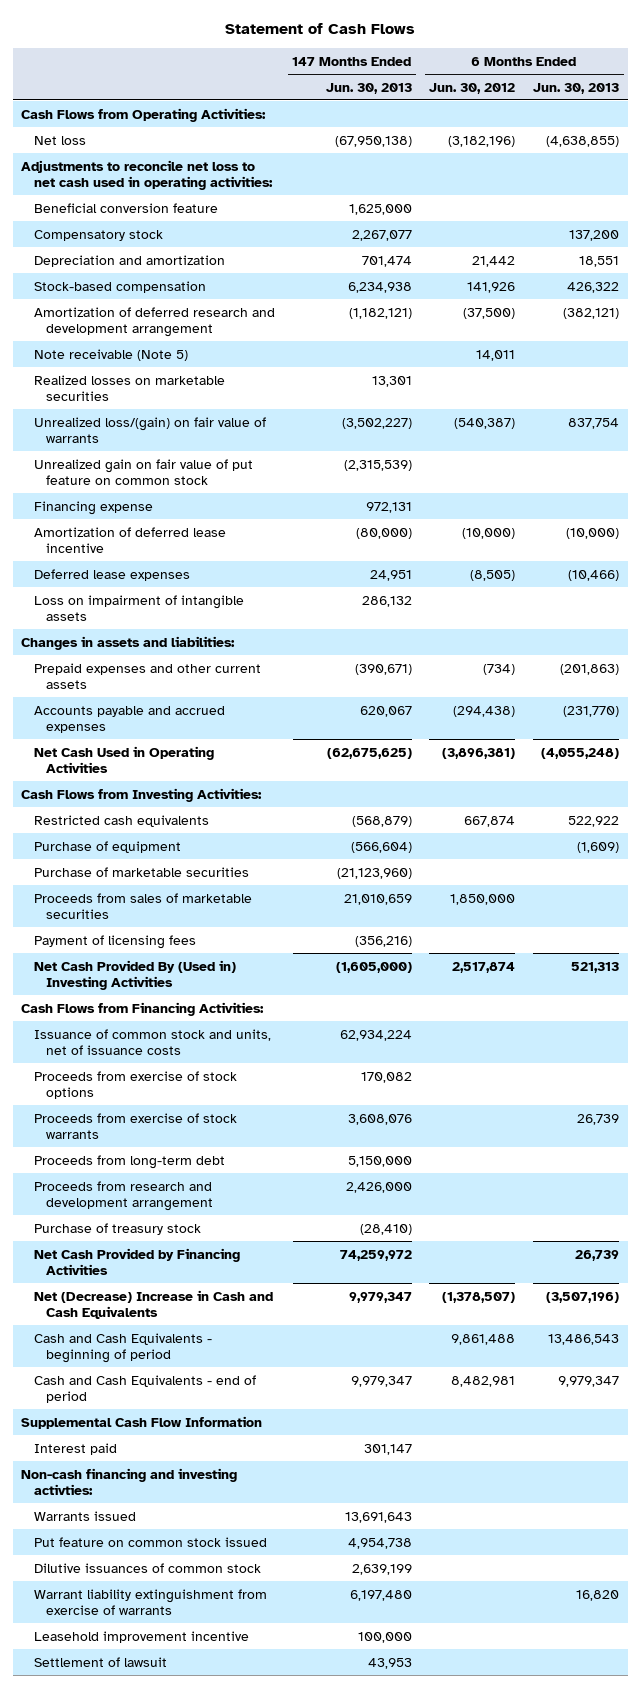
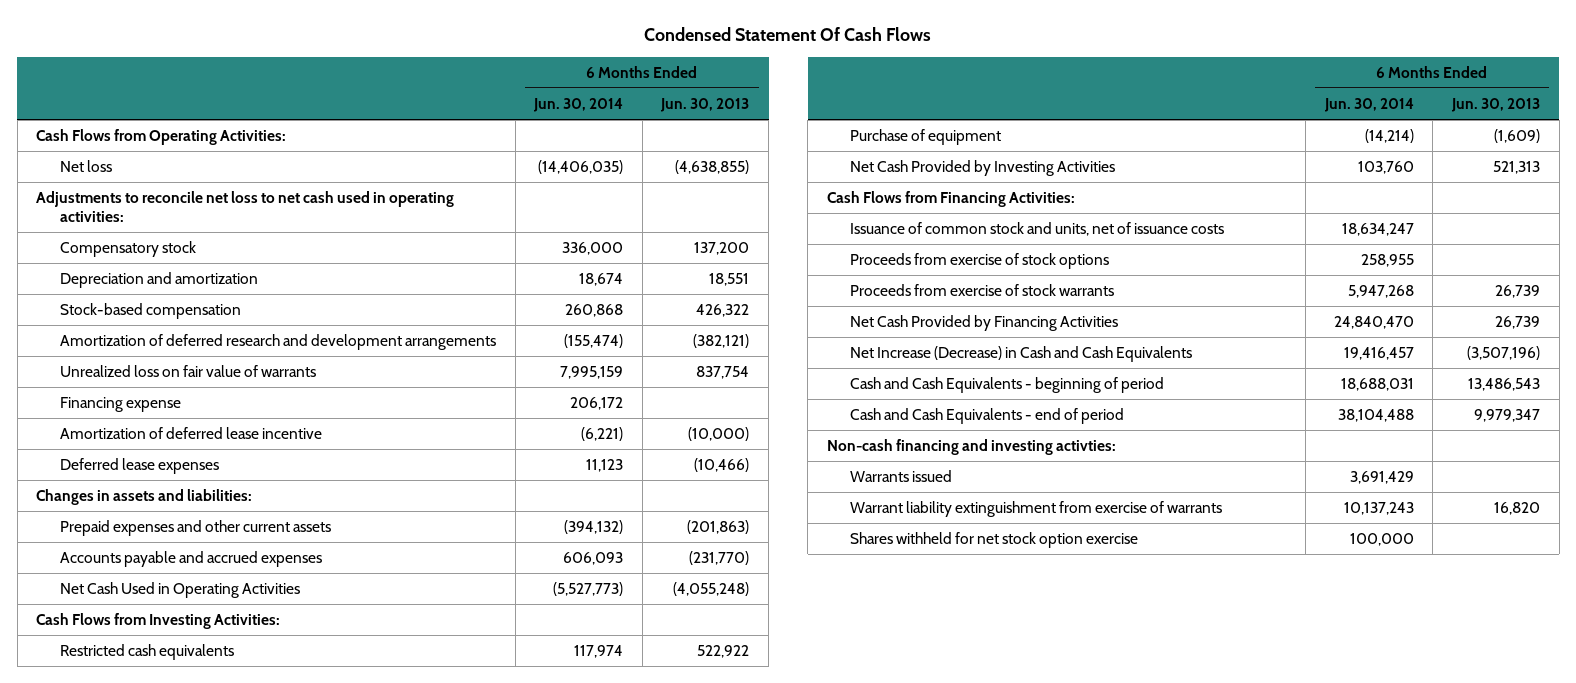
- Statement of Cash Flows
+ Condensed Statement Of Cash Flows
- | 147 Months Ended Jun. 30, 2013 | 6 Months Ended Jun. 30, 2012 | 6 Months Ended Jun. 30, 2013
+ | 6 Months Ended Jun. 30, 2014 | 6 Months Ended Jun. 30, 2013
- Beneficial conversion feature | 1,625,000 | |
- Amortization of deferred research and development arrangement | (1,182,121) | (37,500) | (382,121)
- Note receivable (Note 5) | | 14,011 |
- Realized losses on marketable securities | 13,301 | |
- Unrealized loss/(gain) on fair value of warrants | (3,502,227) | (540,387) | 837,754
- Unrealized gain on fair value of put feature on common stock | (2,315,539) | |
+ Amortization of deferred research and development arrangements | (155,474) | (382,121)
+ Unrealized loss on fair value of warrants | 7,995,159 | 837,754
- Loss on impairment of intangible assets | 286,132 | |
- Purchase of marketable securities | (21,123,960) | |
- Proceeds from sales of marketable securities | 21,010,659 | 1,850,000 |
- Payment of licensing fees | (356,216) | |
- Net Cash Provided By (Used in) Investing Activities | (1,605,000) | 2,517,874 | 521,313
+ Net Cash Provided by Investing Activities | 103,760 | 521,313
- Proceeds from long-term debt | 5,150,000 | |
- Proceeds from research and development arrangement | 2,426,000 | |
- Purchase of treasury stock | (28,410) | |
- Net (Decrease) Increase in Cash and Cash Equivalents | 9,979,347 | (1,378,507) | (3,507,196)
+ Net Increase (Decrease) in Cash and Cash Equivalents | 19,416,457 | (3,507,196)
- Supplemental Cash Flow Information
- Interest paid | 301,147 | |
- Put feature on common stock issued | 4,954,738 | |
- Dilutive issuances of common stock | 2,639,199 | |
- Leasehold improvement incentive | 100,000 | |
- Settlement of lawsuit | 43,953 | |
+ Shares withheld for net stock option exercise | 100,000 |

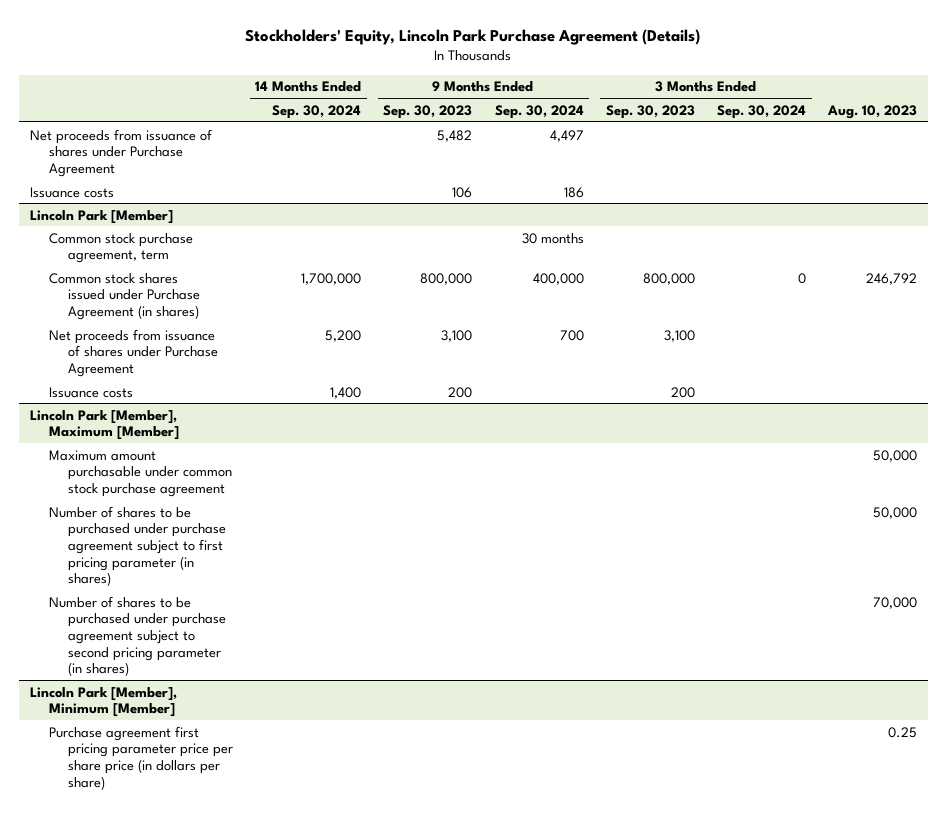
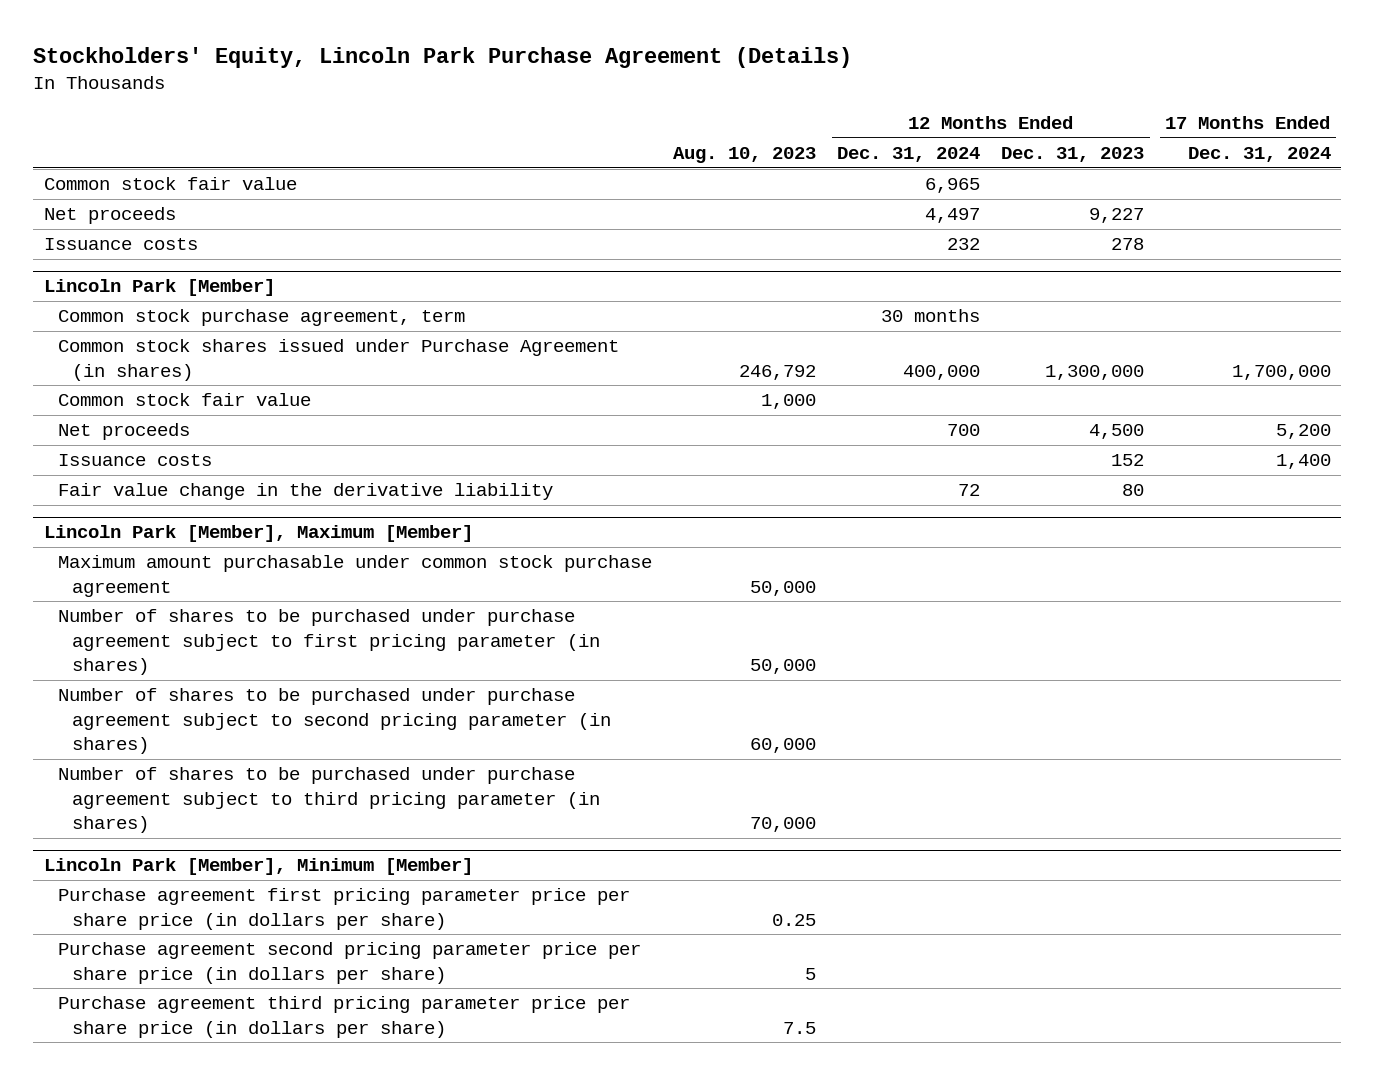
- | 14 Months Ended Sep. 30, 2024 | 9 Months Ended Sep. 30, 2023 | 9 Months Ended Sep. 30, 2024 | 3 Months Ended Sep. 30, 2023 | 3 Months Ended Sep. 30, 2024 | Aug. 10, 2023
+ | Aug. 10, 2023 | 12 Months Ended Dec. 31, 2024 | 12 Months Ended Dec. 31, 2023 | 17 Months Ended Dec. 31, 2024
- Net proceeds from issuance of shares under Purchase Agreement | | 5,482 | 4,497 | | |
+ Common stock fair value | | 6,965 | |
+ Net proceeds | | 4,497 | 9,227 |
@ Lincoln Park [Member]
- Net proceeds from issuance of shares under Purchase Agreement | 5,200 | 3,100 | 700 | 3,100 | |
+ Common stock fair value | 1,000 | | |
+ Net proceeds | | 700 | 4,500 | 5,200
+ Fair value change in the derivative liability | | 72 | 80 |
@ Lincoln Park [Member], Maximum [Member]
- Number of shares to be purchased under purchase agreement subject to second pricing parameter (in shares) | | | | | | 70,000
+ Number of shares to be purchased under purchase agreement subject to second pricing parameter (in shares) | 60,000 | | |
+ Number of shares to be purchased under purchase agreement subject to third pricing parameter (in shares) | 70,000 | | |
@ Lincoln Park [Member], Minimum [Member]
+ Purchase agreement second pricing parameter price per share price (in dollars per share) | 5 | | |
+ Purchase agreement third pricing parameter price per share price (in dollars per share) | 7.5 | | |

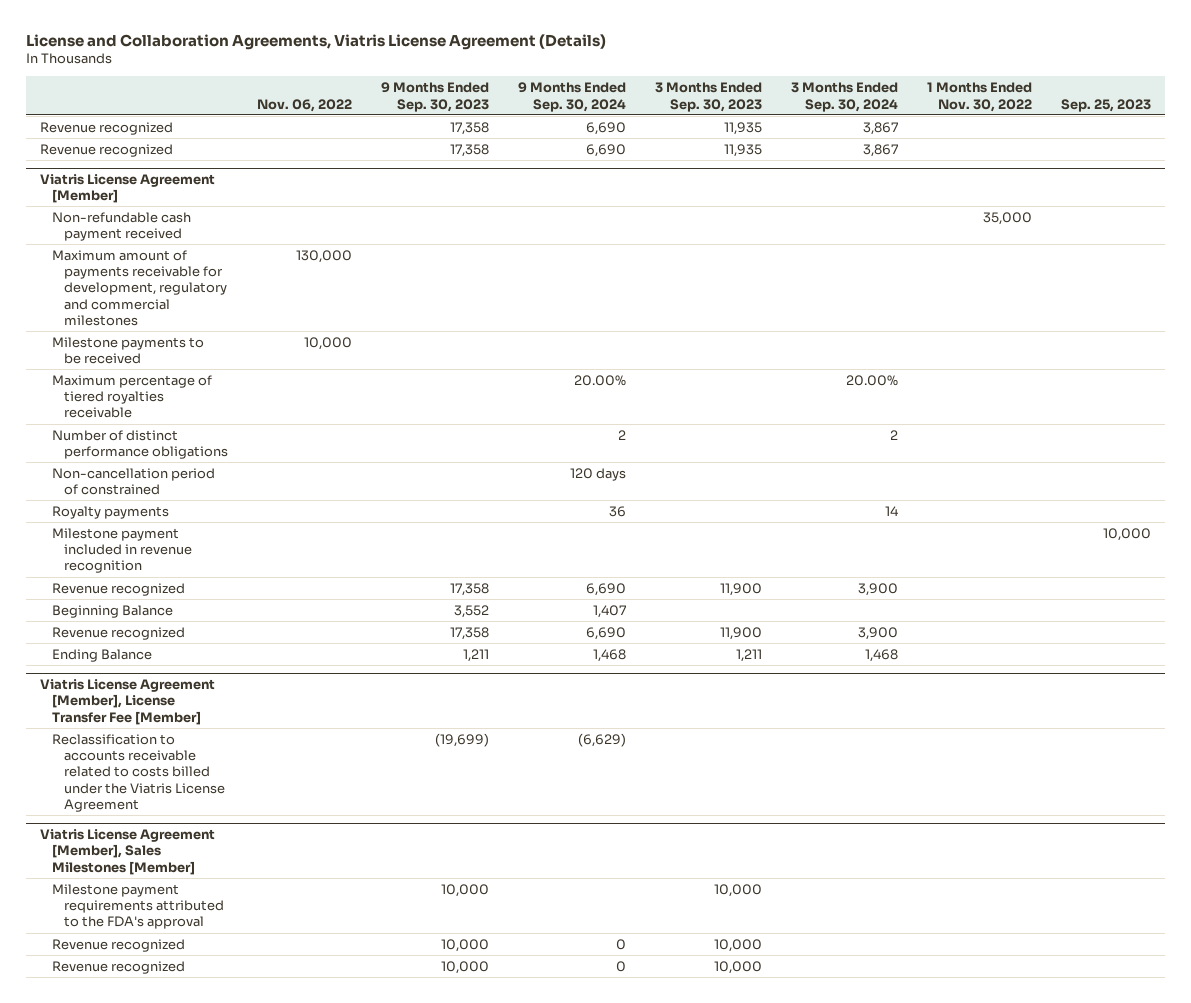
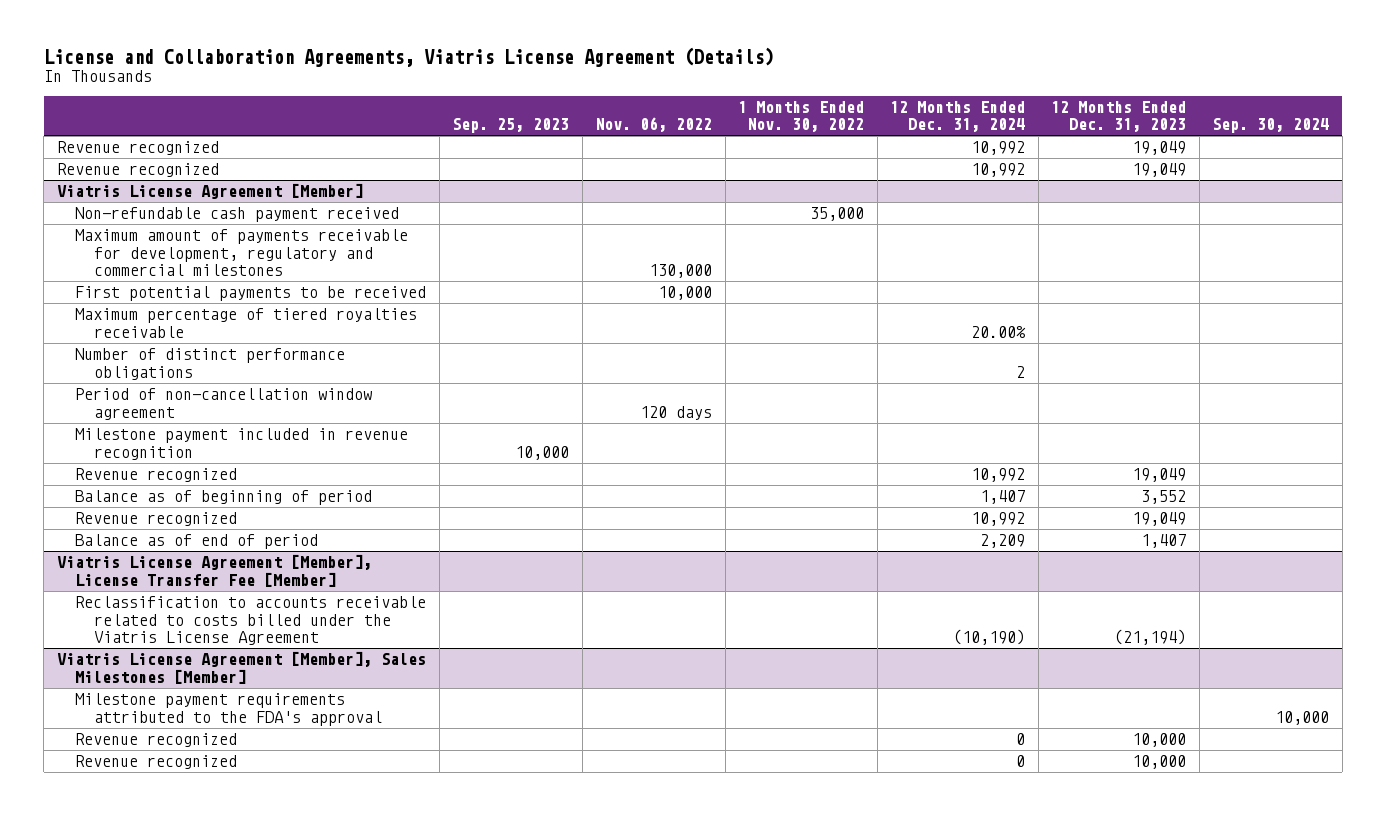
- | Nov. 06, 2022 | 9 Months Ended Sep. 30, 2023 | 9 Months Ended Sep. 30, 2024 | 3 Months Ended Sep. 30, 2023 | 3 Months Ended Sep. 30, 2024 | 1 Months Ended Nov. 30, 2022 | Sep. 25, 2023
+ | Sep. 25, 2023 | Nov. 06, 2022 | 1 Months Ended Nov. 30, 2022 | 12 Months Ended Dec. 31, 2024 | 12 Months Ended Dec. 31, 2023 | Sep. 30, 2024
@ Viatris License Agreement [Member]
- Milestone payments to be received | 10,000 | | | | | |
+ First potential payments to be received | | 10,000 | | | |
- Non-cancellation period of constrained | | | 120 days | | | |
- Royalty payments | | | 36 | | 14 | |
+ Period of non-cancellation window agreement | | 120 days | | | |
- Beginning Balance | | 3,552 | 1,407 | | | |
+ Balance as of beginning of period | | | | 1,407 | 3,552 |
- Ending Balance | | 1,211 | 1,468 | 1,211 | 1,468 | |
+ Balance as of end of period | | | | 2,209 | 1,407 |

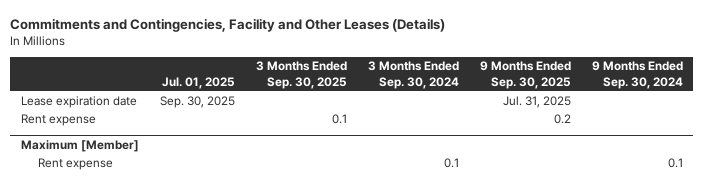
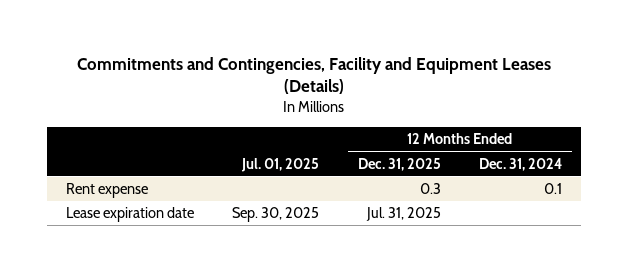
- Commitments and Contingencies, Facility and Other Leases (Details)
+ Commitments and Contingencies, Facility and Equipment Leases (Details)
- | Jul. 01, 2025 | 3 Months Ended Sep. 30, 2025 | 3 Months Ended Sep. 30, 2024 | 9 Months Ended Sep. 30, 2025 | 9 Months Ended Sep. 30, 2024
+ | Jul. 01, 2025 | 12 Months Ended Dec. 31, 2025 | 12 Months Ended Dec. 31, 2024
- Maximum [Member]
- Rent expense | | | 0.1 | | 0.1
moved down: Lease expiration date | Sep. 30, 2025 | Jul. 31, 2025 |

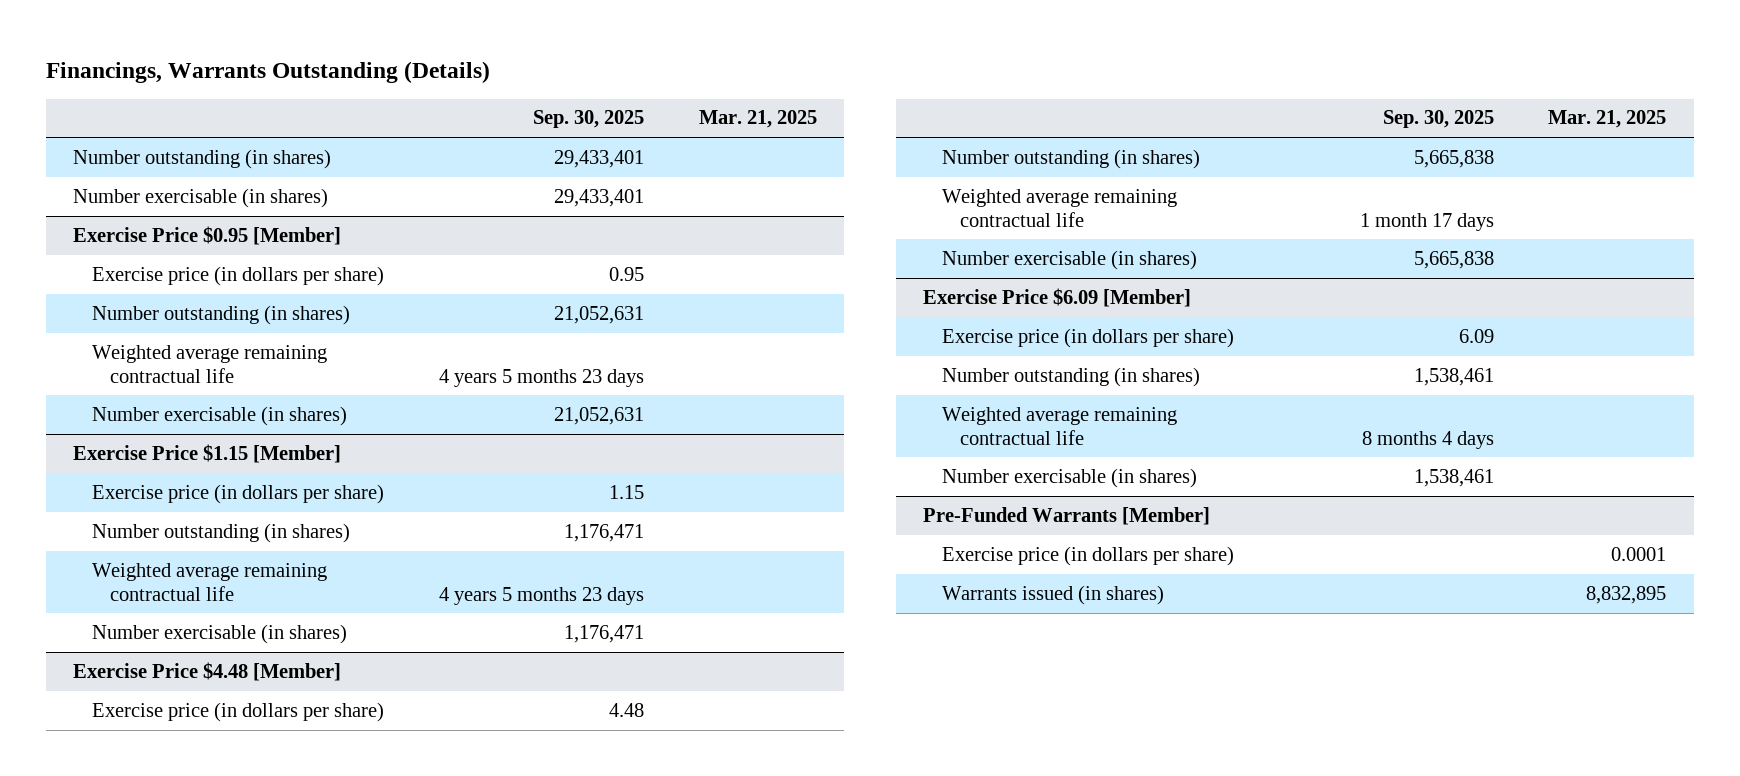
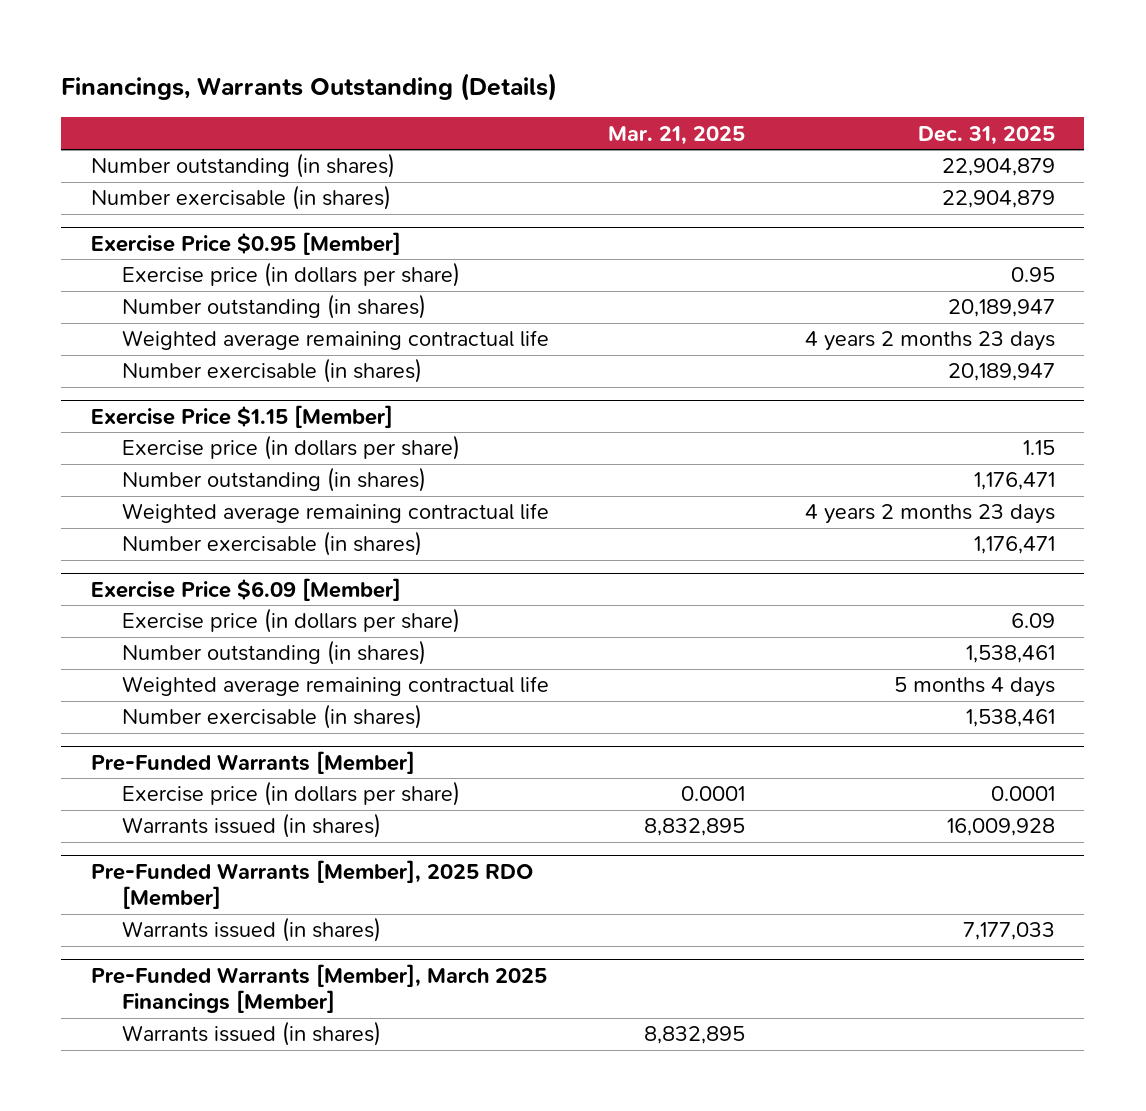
- | Sep. 30, 2025 | Mar. 21, 2025
+ | Mar. 21, 2025 | Dec. 31, 2025
- Exercise Price $4.48 [Member]
- Exercise price (in dollars per share) | 4.48 |
- Number outstanding (in shares) | 5,665,838 |
- Weighted average remaining contractual life | 1 month 17 days |
- Number exercisable (in shares) | 5,665,838 |
+ Pre-Funded Warrants [Member], 2025 RDO [Member]
+ Warrants issued (in shares) | | 7,177,033
+ Pre-Funded Warrants [Member], March 2025 Financings [Member]
+ Warrants issued (in shares) | 8,832,895 |

